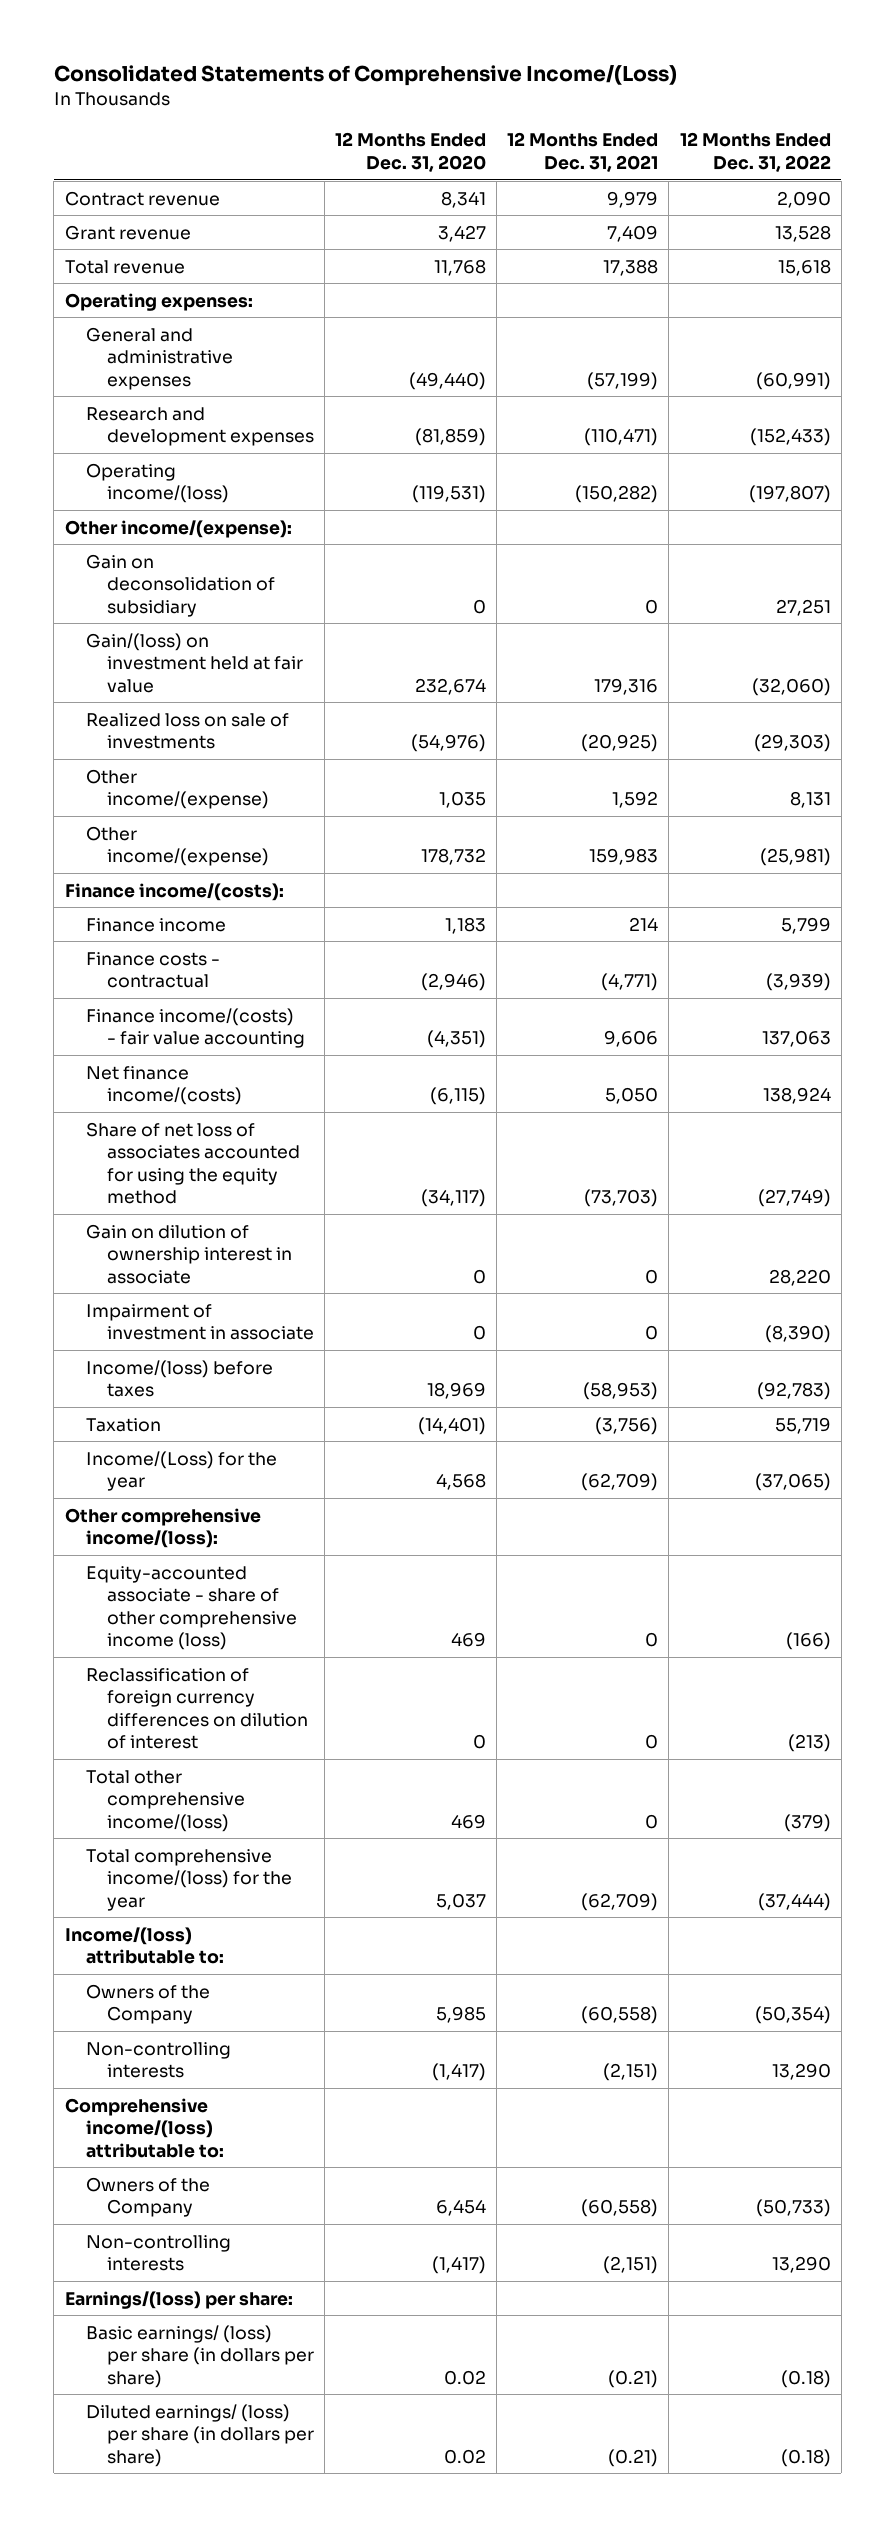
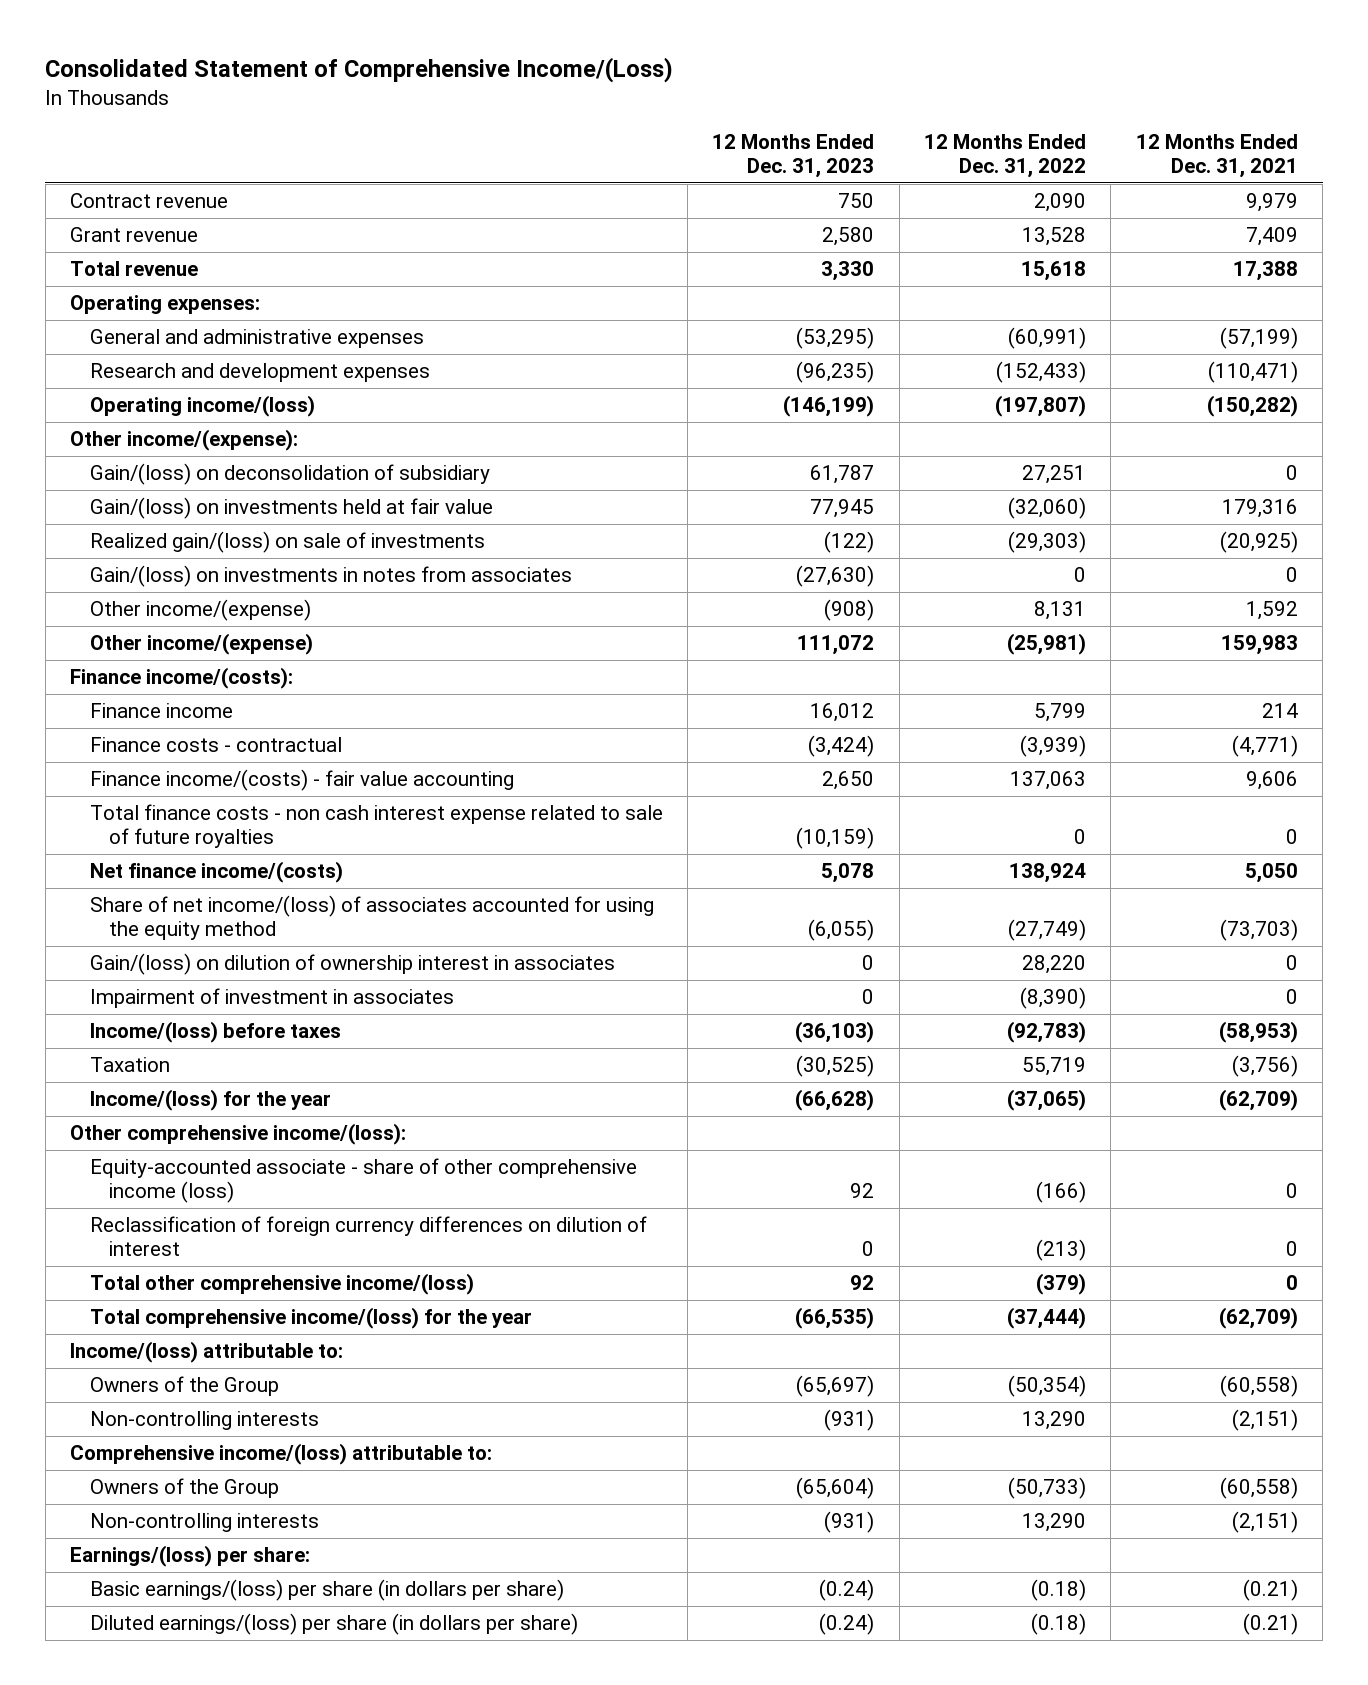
- Consolidated Statements of Comprehensive Income/(Loss)
+ Consolidated Statement of Comprehensive Income/(Loss)
- | 12 Months Ended Dec. 31, 2020 | 12 Months Ended Dec. 31, 2021 | 12 Months Ended Dec. 31, 2022
+ | 12 Months Ended Dec. 31, 2023 | 12 Months Ended Dec. 31, 2022 | 12 Months Ended Dec. 31, 2021
- Gain on deconsolidation of subsidiary | 0 | 0 | 27,251
- Gain/(loss) on investment held at fair value | 232,674 | 179,316 | (32,060)
- Realized loss on sale of investments | (54,976) | (20,925) | (29,303)
+ Gain/(loss) on deconsolidation of subsidiary | 61,787 | 27,251 | 0
+ Gain/(loss) on investments held at fair value | 77,945 | (32,060) | 179,316
+ Realized gain/(loss) on sale of investments | (122) | (29,303) | (20,925)
+ Gain/(loss) on investments in notes from associates | (27,630) | 0 | 0
+ Total finance costs - non cash interest expense related to sale of future royalties | (10,159) | 0 | 0
- Share of net loss of associates accounted for using the equity method | (34,117) | (73,703) | (27,749)
- Gain on dilution of ownership interest in associate | 0 | 0 | 28,220
- Impairment of investment in associate | 0 | 0 | (8,390)
+ Share of net income/(loss) of associates accounted for using the equity method | (6,055) | (27,749) | (73,703)
+ Gain/(loss) on dilution of ownership interest in associates | 0 | 28,220 | 0
+ Impairment of investment in associates | 0 | (8,390) | 0
- Income/(Loss) for the year | 4,568 | (62,709) | (37,065)
+ Income/(loss) for the year | (66,628) | (37,065) | (62,709)
- Owners of the Company | 5,985 | (60,558) | (50,354)
+ Owners of the Group | (65,697) | (50,354) | (60,558)
- Owners of the Company | 6,454 | (60,558) | (50,733)
+ Owners of the Group | (65,604) | (50,733) | (60,558)
- Basic earnings/ (loss) per share (in dollars per share) | 0.02 | (0.21) | (0.18)
- Diluted earnings/ (loss) per share (in dollars per share) | 0.02 | (0.21) | (0.18)
+ Basic earnings/(loss) per share (in dollars per share) | (0.24) | (0.18) | (0.21)
+ Diluted earnings/(loss) per share (in dollars per share) | (0.24) | (0.18) | (0.21)

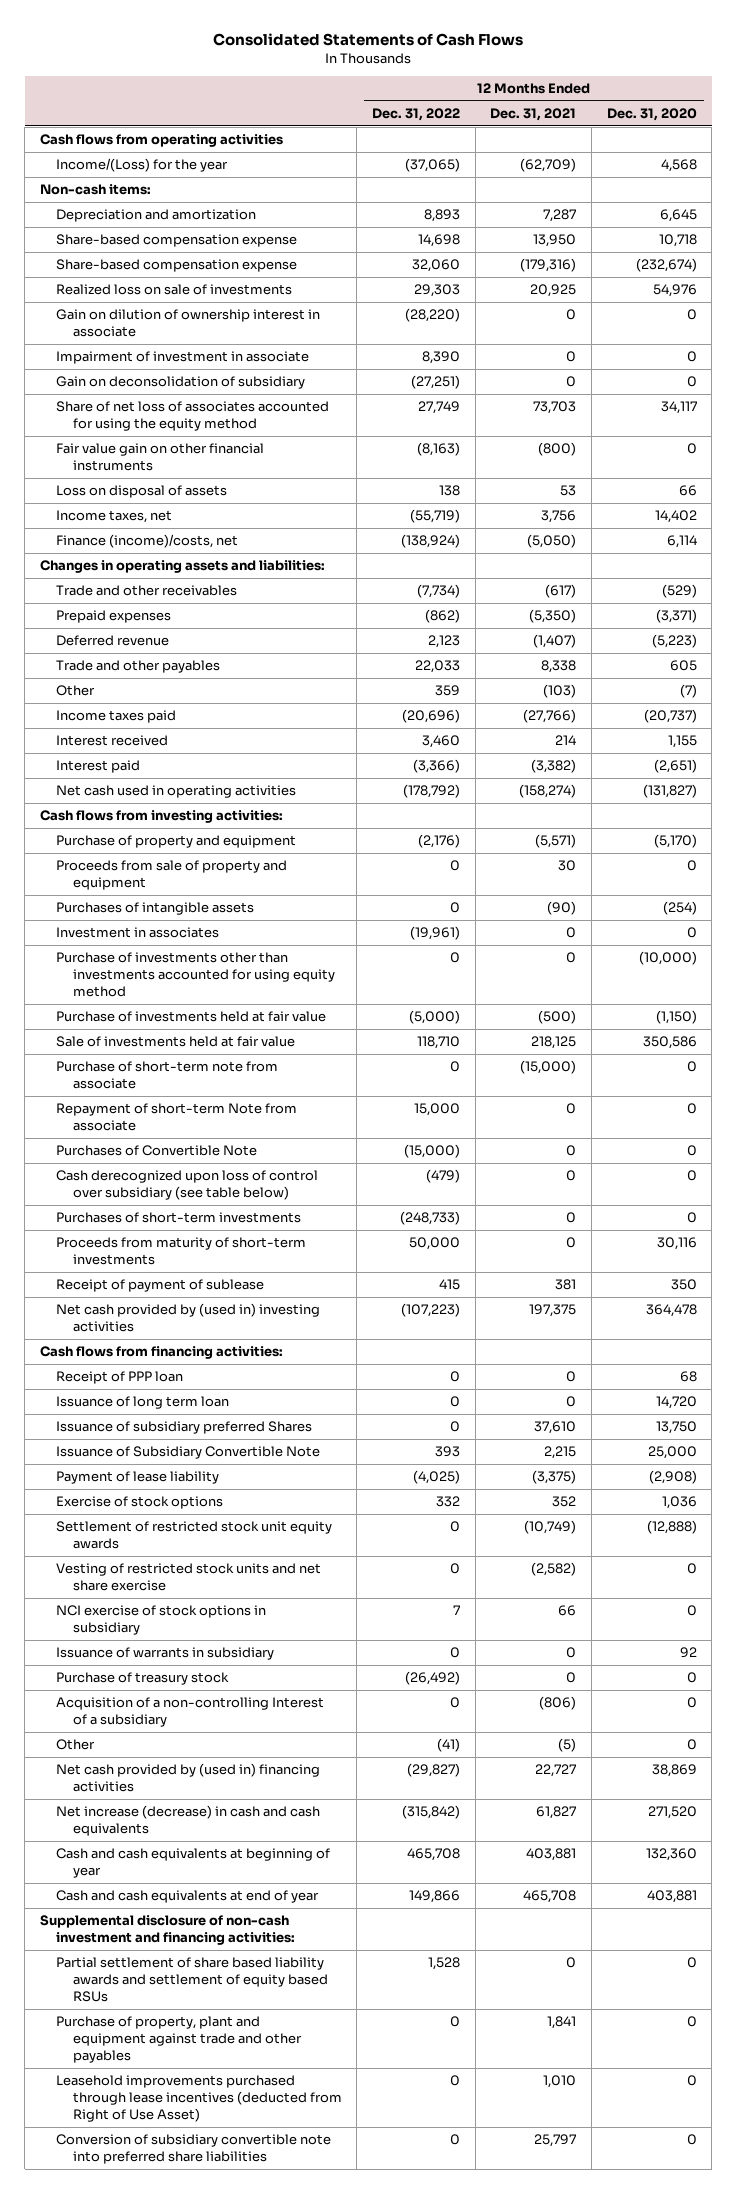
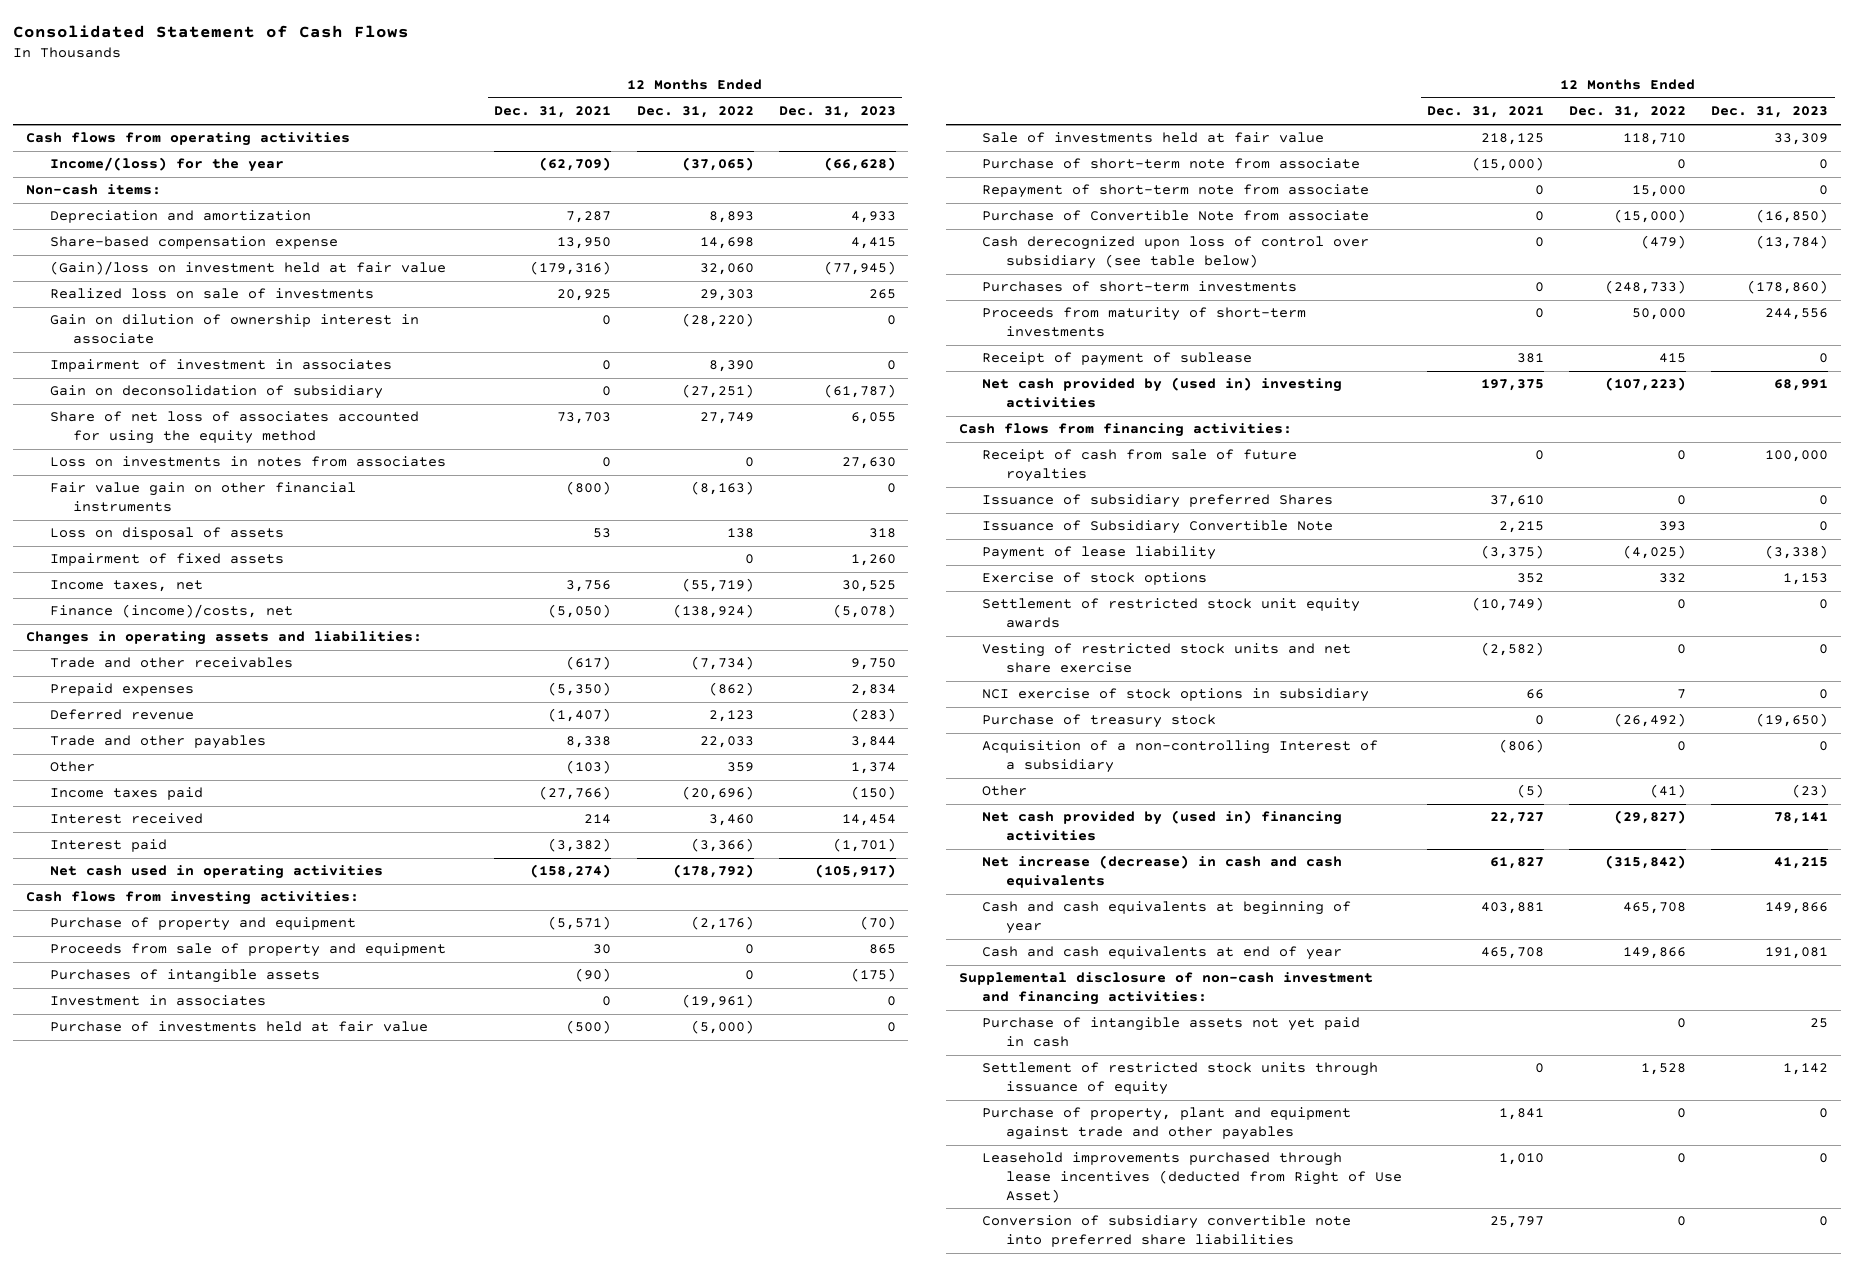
- Consolidated Statements of Cash Flows
+ Consolidated Statement of Cash Flows
- | 12 Months Ended Dec. 31, 2022 | 12 Months Ended Dec. 31, 2021 | 12 Months Ended Dec. 31, 2020
+ | 12 Months Ended Dec. 31, 2021 | 12 Months Ended Dec. 31, 2022 | 12 Months Ended Dec. 31, 2023
- Income/(Loss) for the year | (37,065) | (62,709) | 4,568
+ Income/(loss) for the year | (62,709) | (37,065) | (66,628)
- Share-based compensation expense | 32,060 | (179,316) | (232,674)
+ (Gain)/loss on investment held at fair value | (179,316) | 32,060 | (77,945)
- Impairment of investment in associate | 8,390 | 0 | 0
+ Impairment of investment in associates | 0 | 8,390 | 0
+ Loss on investments in notes from associates | 0 | 0 | 27,630
+ Impairment of fixed assets | | 0 | 1,260
- Purchase of investments other than investments accounted for using equity method | 0 | 0 | (10,000)
- Repayment of short-term Note from associate | 15,000 | 0 | 0
- Purchases of Convertible Note | (15,000) | 0 | 0
+ Repayment of short-term note from associate | 0 | 15,000 | 0
+ Purchase of Convertible Note from associate | 0 | (15,000) | (16,850)
- Receipt of PPP loan | 0 | 0 | 68
- Issuance of long term loan | 0 | 0 | 14,720
+ Receipt of cash from sale of future royalties | 0 | 0 | 100,000
- Issuance of warrants in subsidiary | 0 | 0 | 92
- Partial settlement of share based liability awards and settlement of equity based RSUs | 1,528 | 0 | 0
+ Purchase of intangible assets not yet paid in cash | | 0 | 25
+ Settlement of restricted stock units through issuance of equity | 0 | 1,528 | 1,142

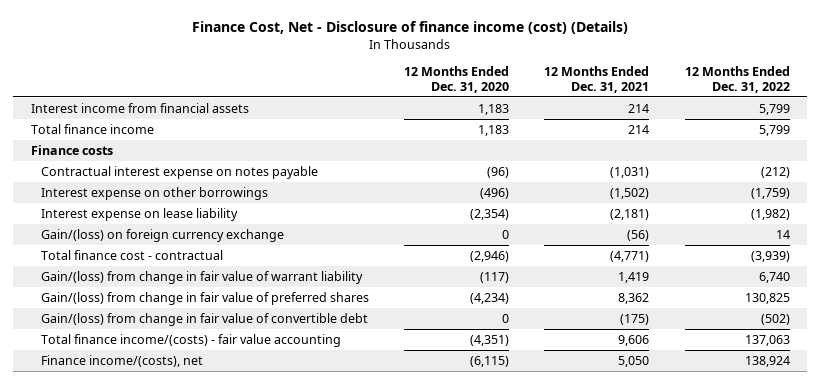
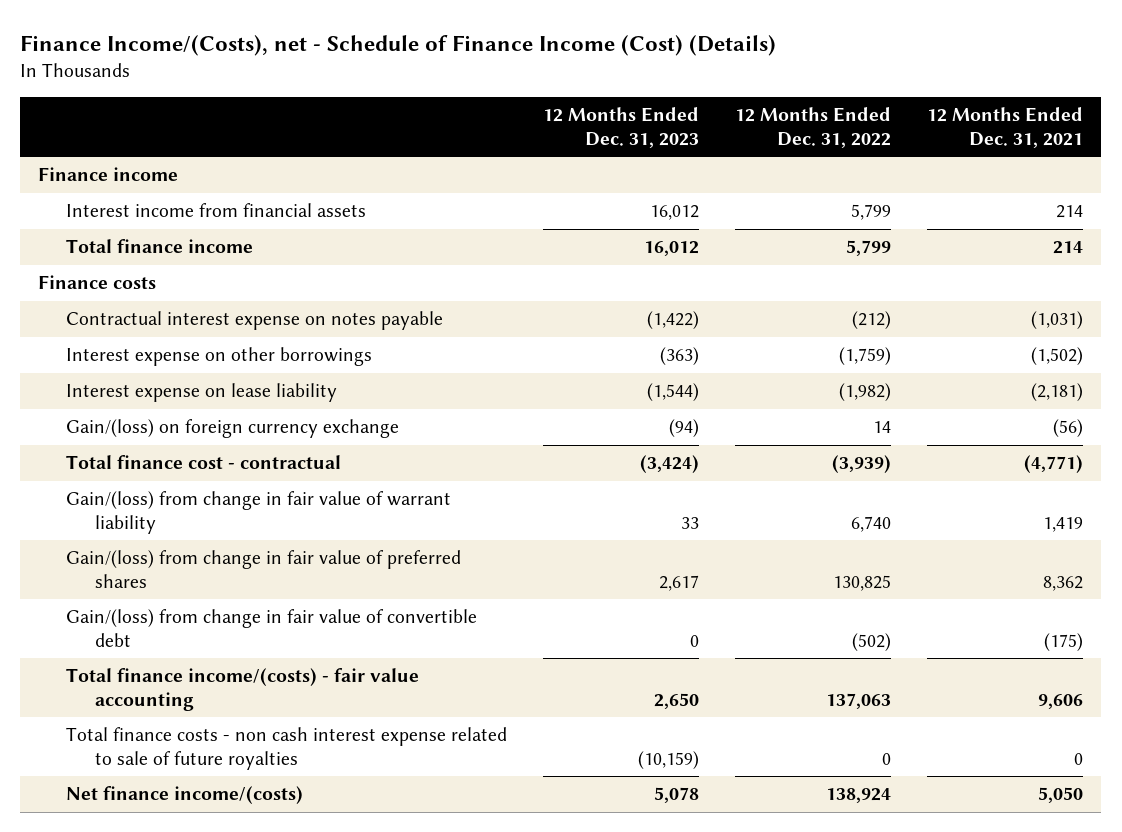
- Finance Cost, Net - Disclosure of finance income (cost) (Details)
+ Finance Income/(Costs), net - Schedule of Finance Income (Cost) (Details)
- | 12 Months Ended Dec. 31, 2020 | 12 Months Ended Dec. 31, 2021 | 12 Months Ended Dec. 31, 2022
+ | 12 Months Ended Dec. 31, 2023 | 12 Months Ended Dec. 31, 2022 | 12 Months Ended Dec. 31, 2021
+ Finance income
- Finance income/(costs), net | (6,115) | 5,050 | 138,924
+ Total finance costs - non cash interest expense related to sale of future royalties | (10,159) | 0 | 0
+ Net finance income/(costs) | 5,078 | 138,924 | 5,050

